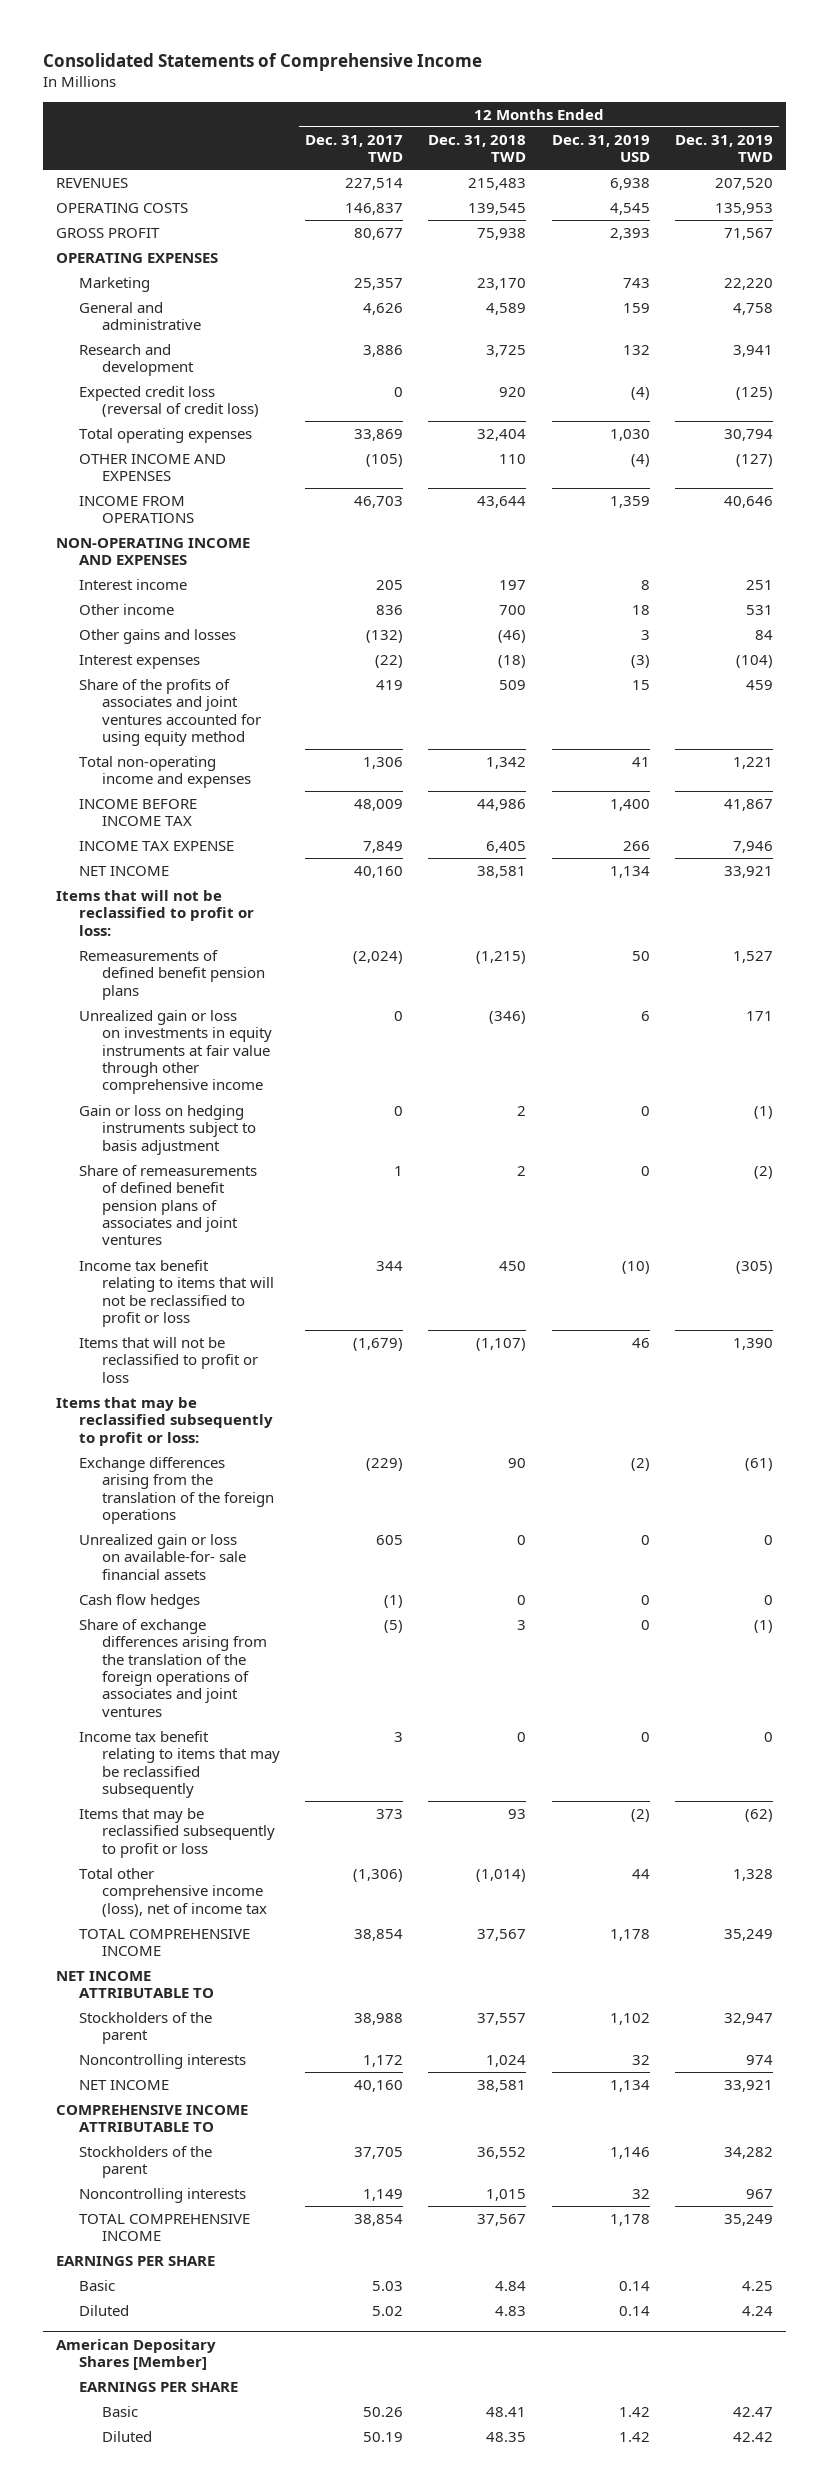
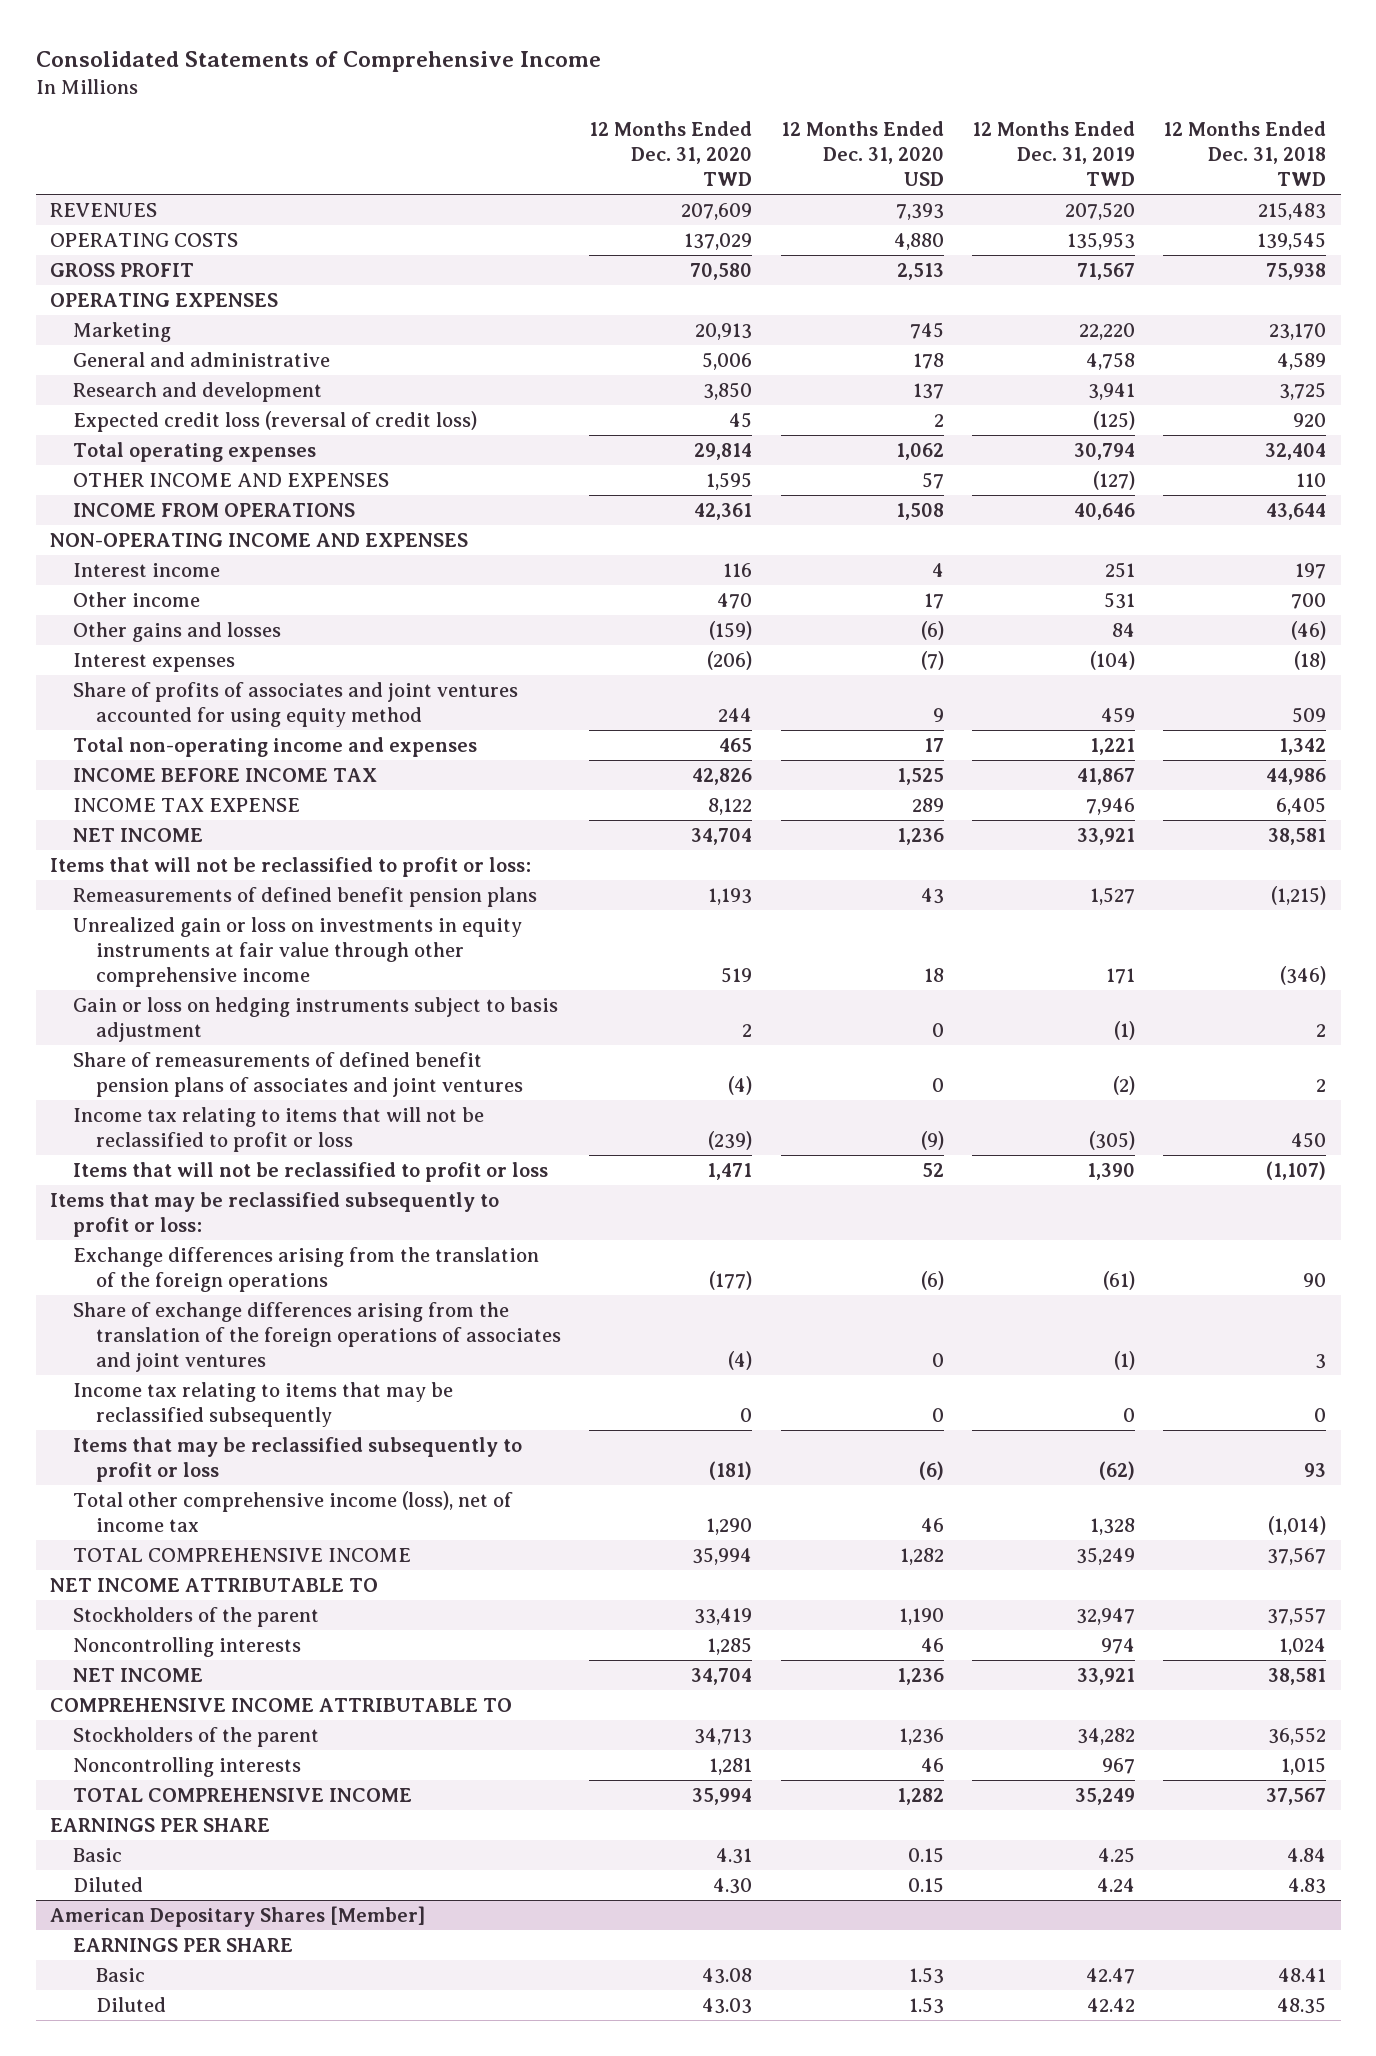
- | 12 Months Ended Dec. 31, 2017 TWD | 12 Months Ended Dec. 31, 2018 TWD | 12 Months Ended Dec. 31, 2019 USD | 12 Months Ended Dec. 31, 2019 TWD
+ | 12 Months Ended Dec. 31, 2020 TWD | 12 Months Ended Dec. 31, 2020 USD | 12 Months Ended Dec. 31, 2019 TWD | 12 Months Ended Dec. 31, 2018 TWD
- Share of the profits of associates and joint ventures accounted for using equity method | 419 | 509 | 15 | 459
+ Share of profits of associates and joint ventures accounted for using equity method | 244 | 9 | 459 | 509
- Income tax benefit relating to items that will not be reclassified to profit or loss | 344 | 450 | (10) | (305)
+ Income tax relating to items that will not be reclassified to profit or loss | (239) | (9) | (305) | 450
- Unrealized gain or loss on available-for- sale financial assets | 605 | 0 | 0 | 0
- Cash flow hedges | (1) | 0 | 0 | 0
- Income tax benefit relating to items that may be reclassified subsequently | 3 | 0 | 0 | 0
+ Income tax relating to items that may be reclassified subsequently | 0 | 0 | 0 | 0

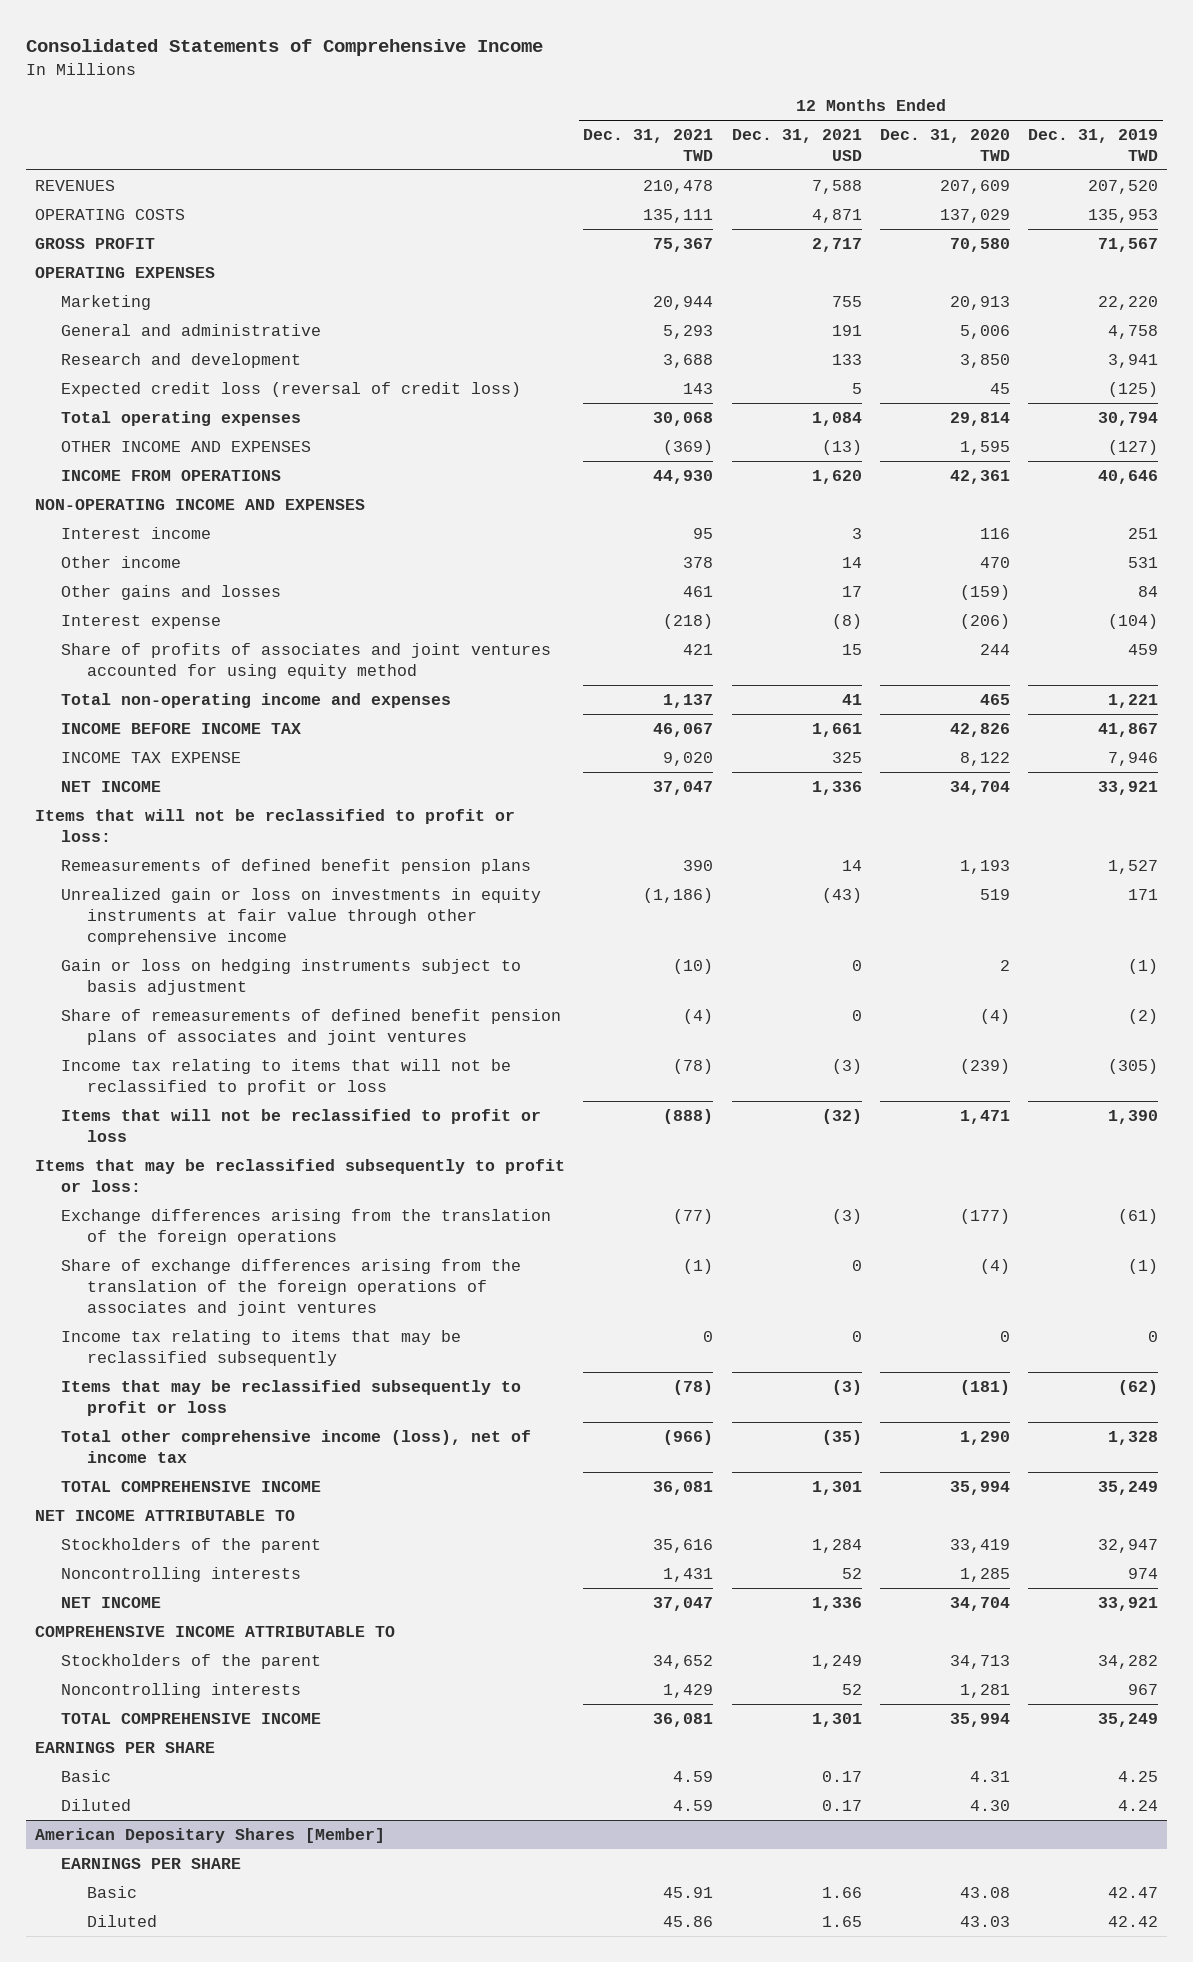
- | 12 Months Ended Dec. 31, 2020 TWD | 12 Months Ended Dec. 31, 2020 USD | 12 Months Ended Dec. 31, 2019 TWD | 12 Months Ended Dec. 31, 2018 TWD
+ | 12 Months Ended Dec. 31, 2021 TWD | 12 Months Ended Dec. 31, 2021 USD | 12 Months Ended Dec. 31, 2020 TWD | 12 Months Ended Dec. 31, 2019 TWD
- Interest expenses | (206) | (7) | (104) | (18)
+ Interest expense | (218) | (8) | (206) | (104)

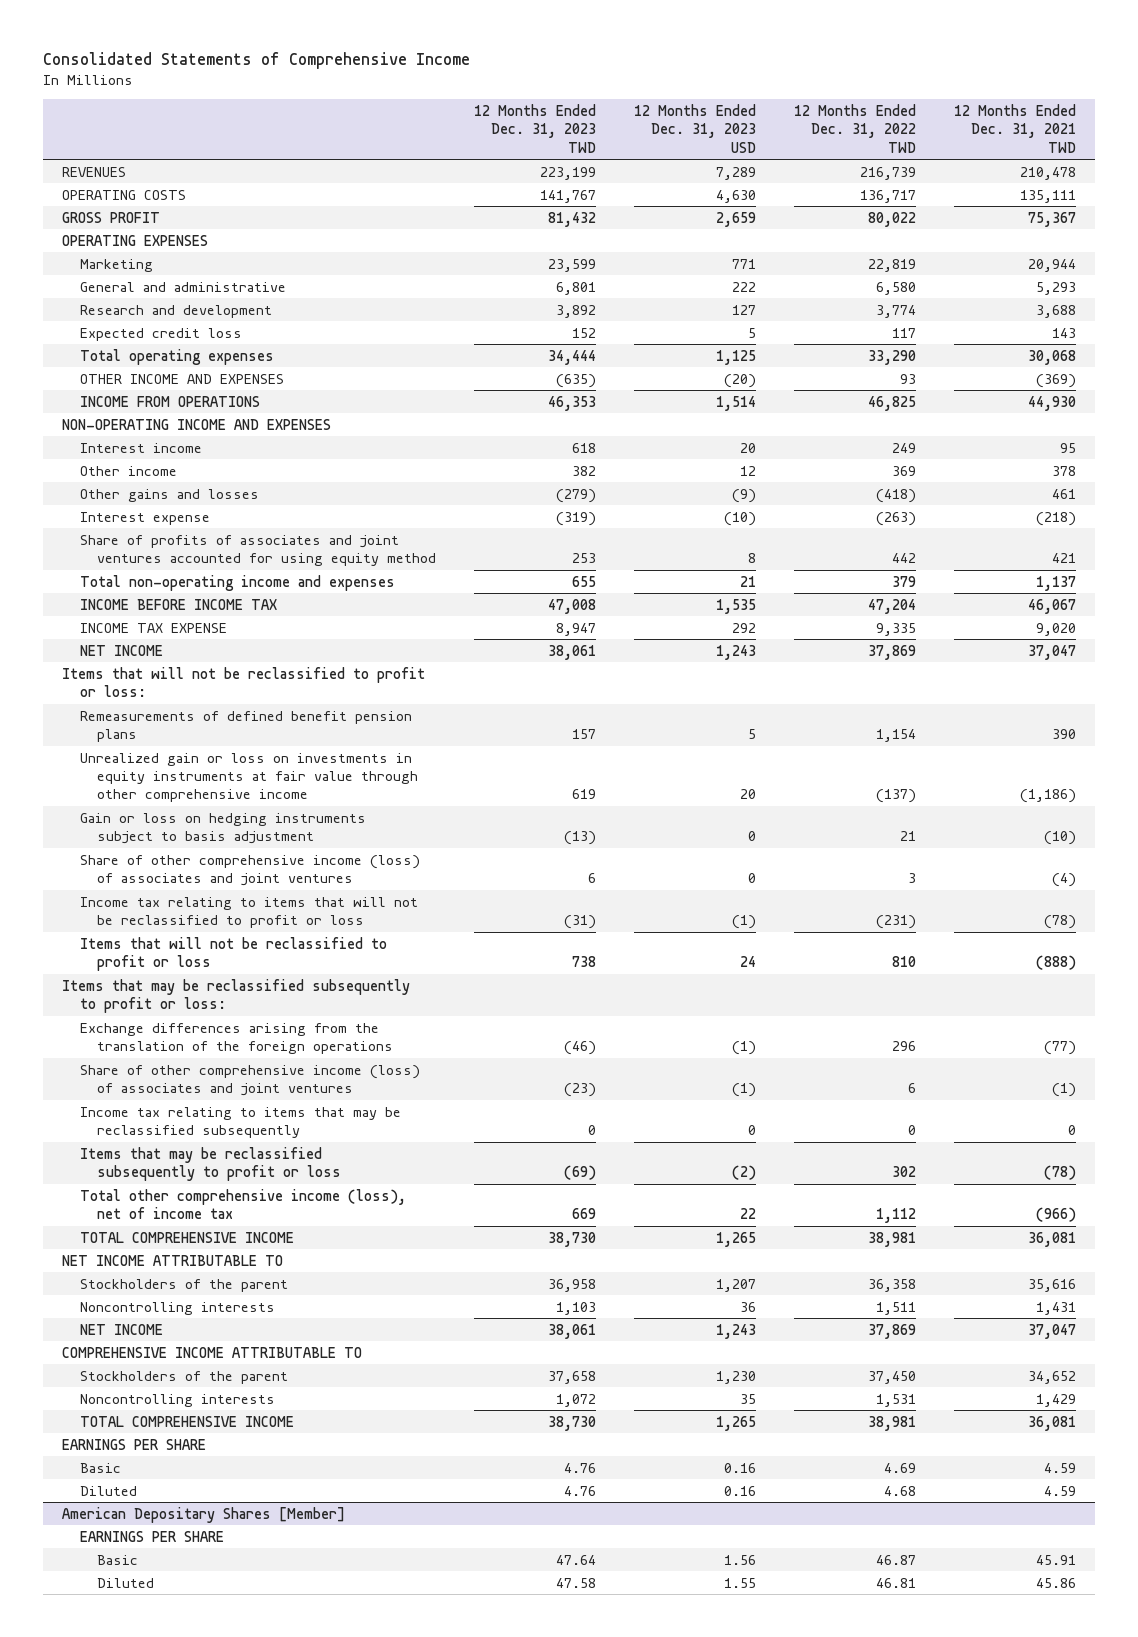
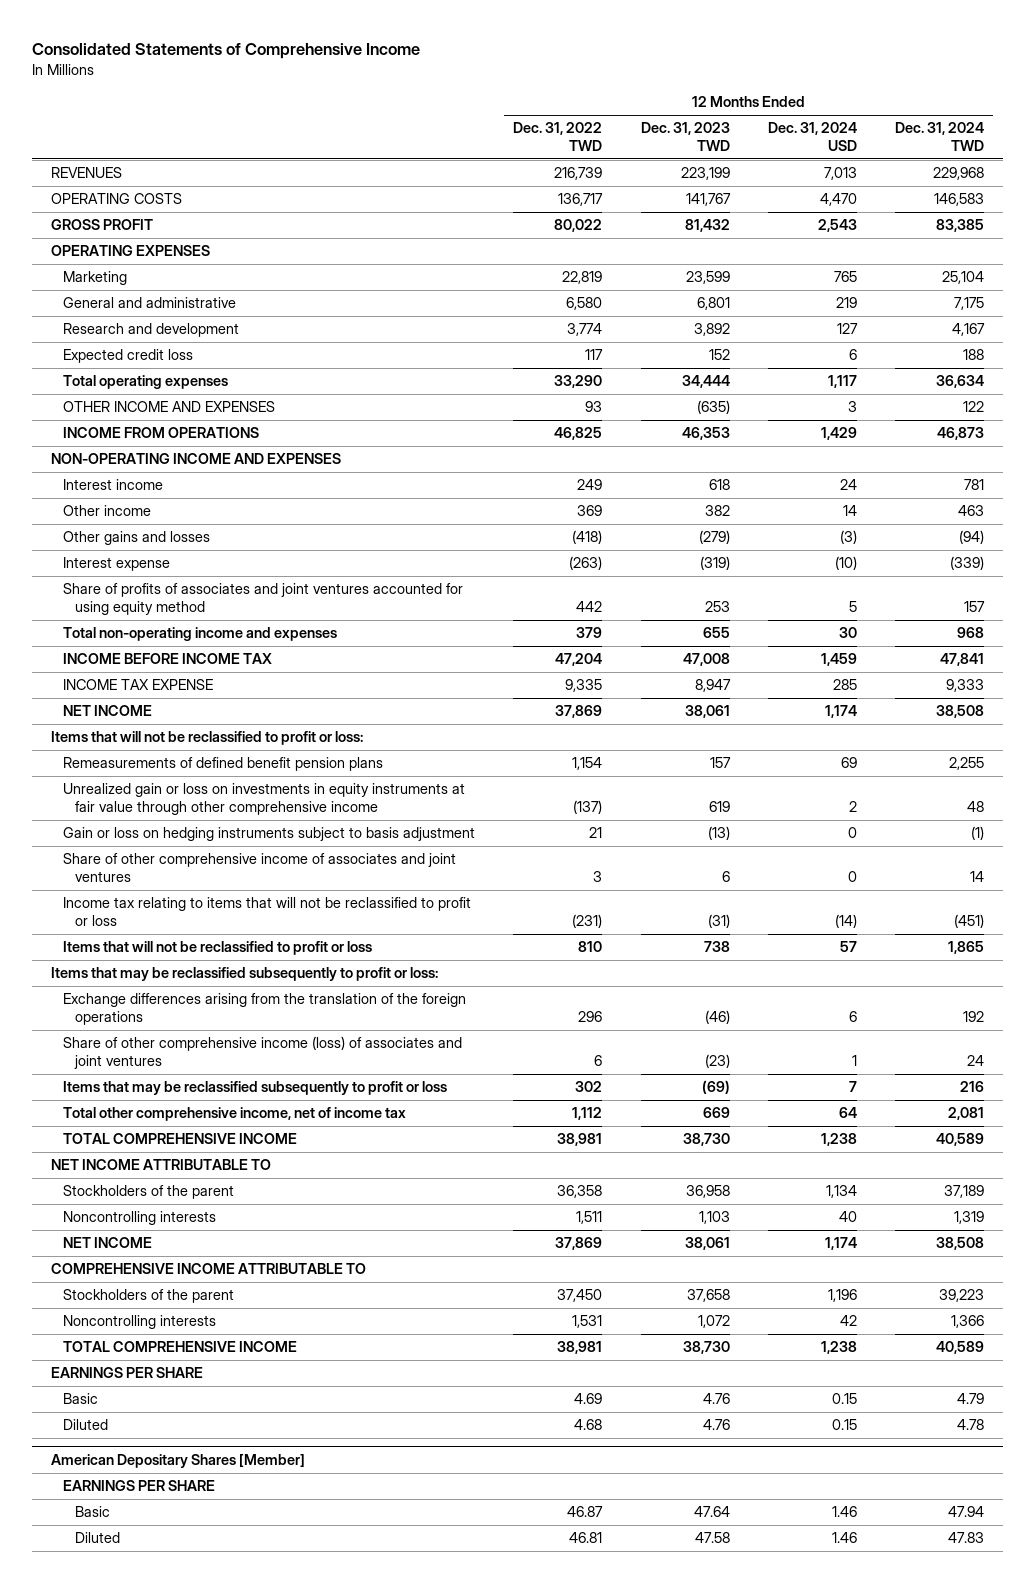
- | 12 Months Ended Dec. 31, 2023 TWD | 12 Months Ended Dec. 31, 2023 USD | 12 Months Ended Dec. 31, 2022 TWD | 12 Months Ended Dec. 31, 2021 TWD
+ | 12 Months Ended Dec. 31, 2022 TWD | 12 Months Ended Dec. 31, 2023 TWD | 12 Months Ended Dec. 31, 2024 USD | 12 Months Ended Dec. 31, 2024 TWD
- Share of other comprehensive income (loss) of associates and joint ventures | 6 | 0 | 3 | (4)
+ Share of other comprehensive income of associates and joint ventures | 3 | 6 | 0 | 14
- Income tax relating to items that may be reclassified subsequently | 0 | 0 | 0 | 0
- Total other comprehensive income (loss), net of income tax | 669 | 22 | 1,112 | (966)
+ Total other comprehensive income, net of income tax | 1,112 | 669 | 64 | 2,081

